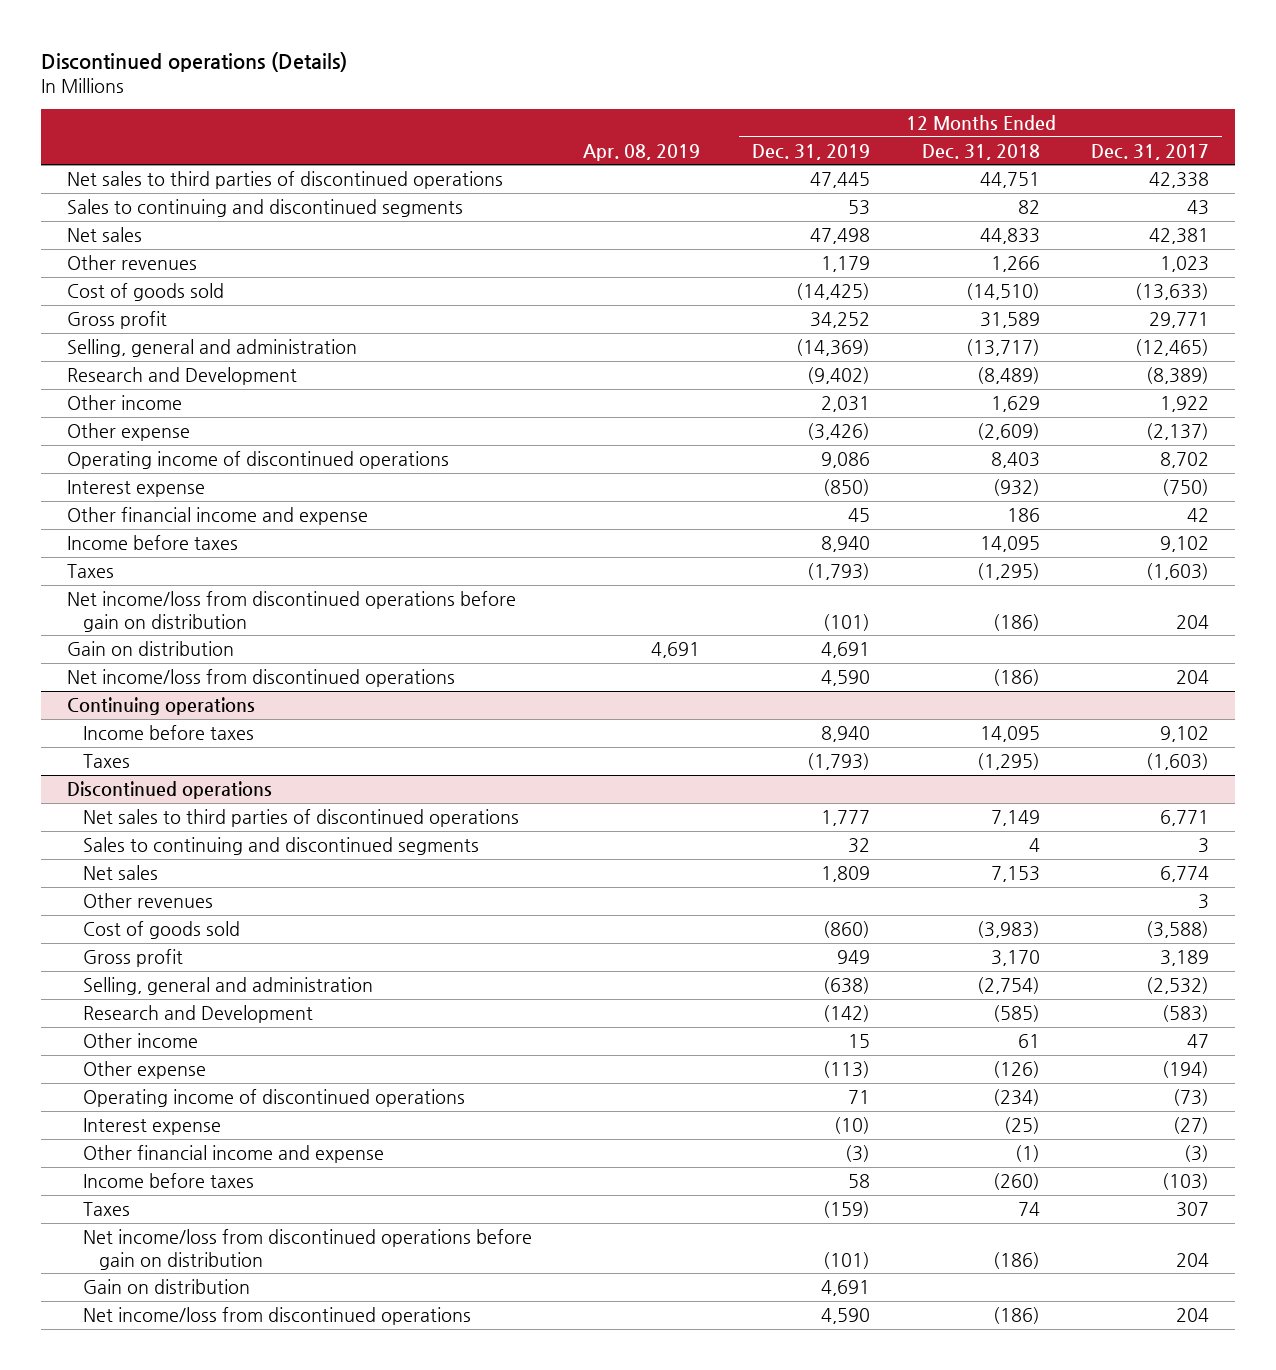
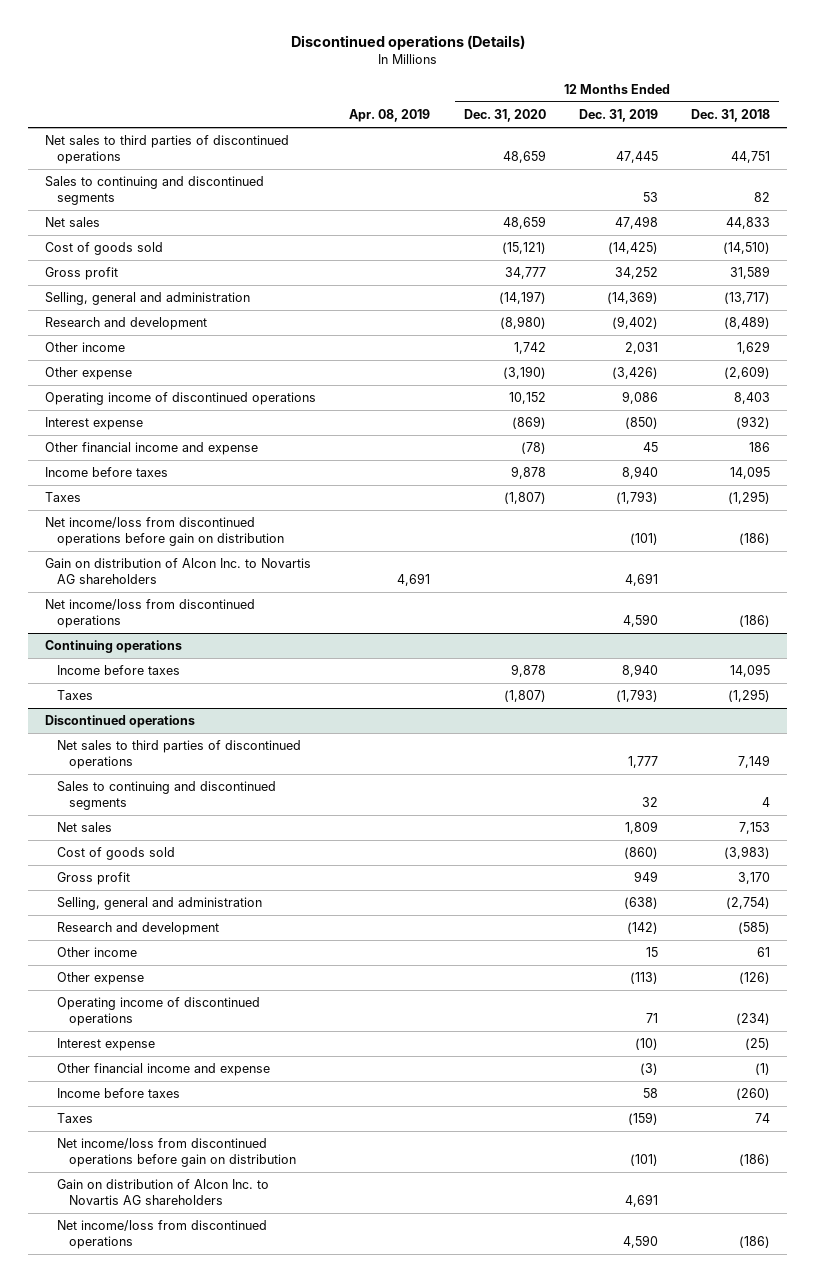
- | Apr. 08, 2019 | 12 Months Ended Dec. 31, 2019 | 12 Months Ended Dec. 31, 2018 | 12 Months Ended Dec. 31, 2017
+ | Apr. 08, 2019 | 12 Months Ended Dec. 31, 2020 | 12 Months Ended Dec. 31, 2019 | 12 Months Ended Dec. 31, 2018
- Other revenues | | 1,179 | 1,266 | 1,023
- Research and Development | | (9,402) | (8,489) | (8,389)
+ Research and development | | (8,980) | (9,402) | (8,489)
- Gain on distribution | 4,691 | 4,691 | |
+ Gain on distribution of Alcon Inc. to Novartis AG shareholders | 4,691 | | 4,691 |
@ Discontinued operations
- Other revenues | | | | 3
- Research and Development | | (142) | (585) | (583)
+ Research and development | | | (142) | (585)
- Gain on distribution | | 4,691 | |
+ Gain on distribution of Alcon Inc. to Novartis AG shareholders | | | 4,691 |

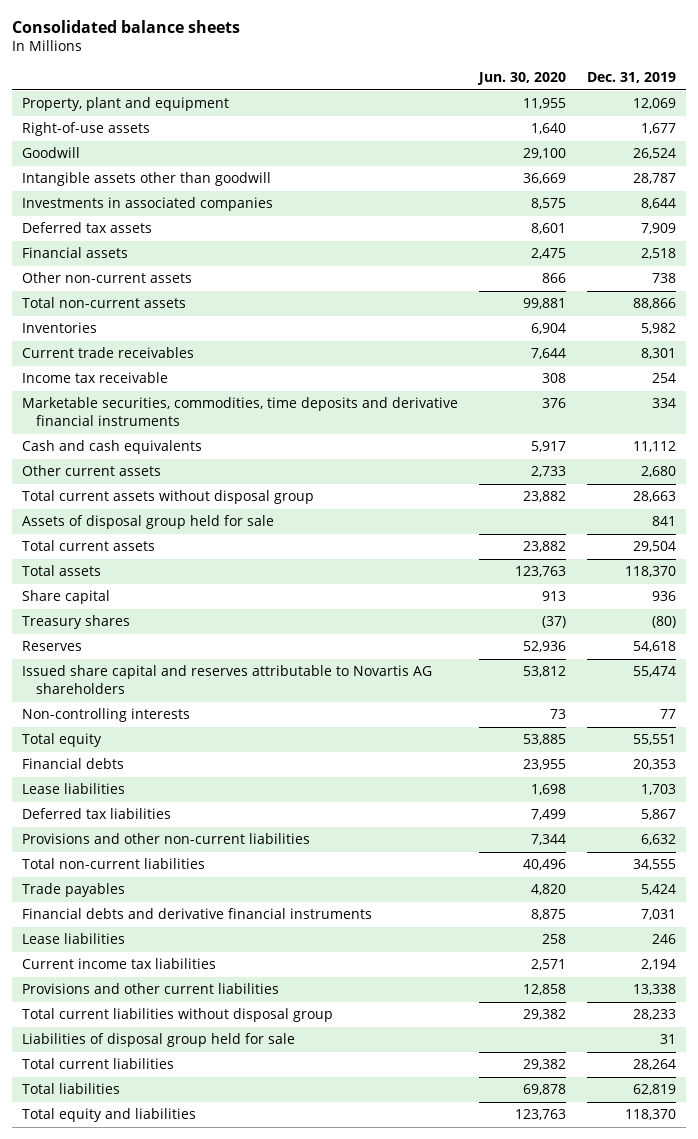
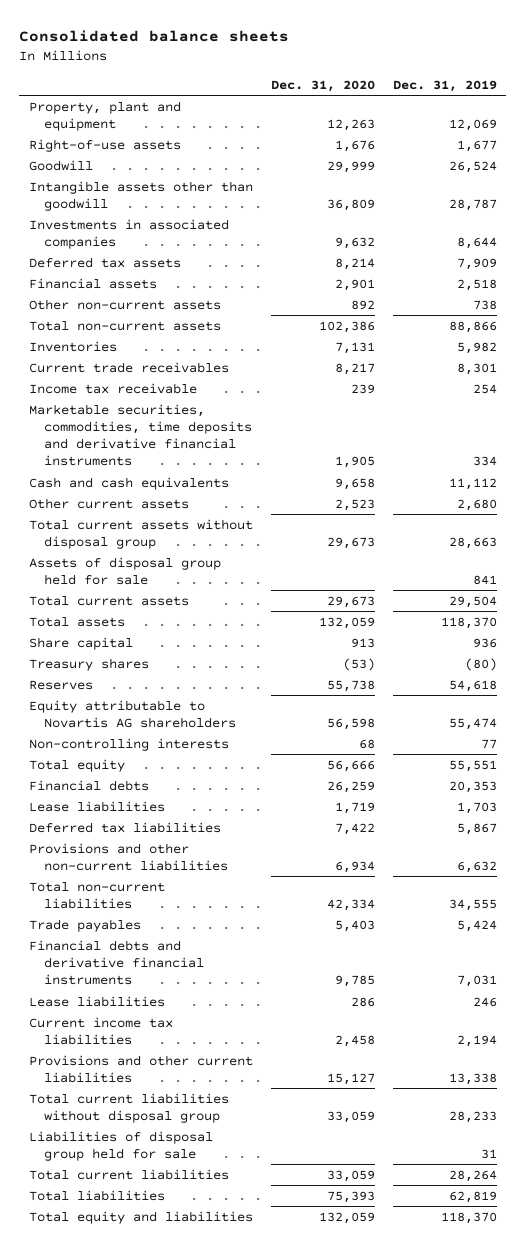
- | Jun. 30, 2020 | Dec. 31, 2019
+ | Dec. 31, 2020 | Dec. 31, 2019
- Issued share capital and reserves attributable to Novartis AG shareholders | 53,812 | 55,474
+ Equity attributable to Novartis AG shareholders | 56,598 | 55,474

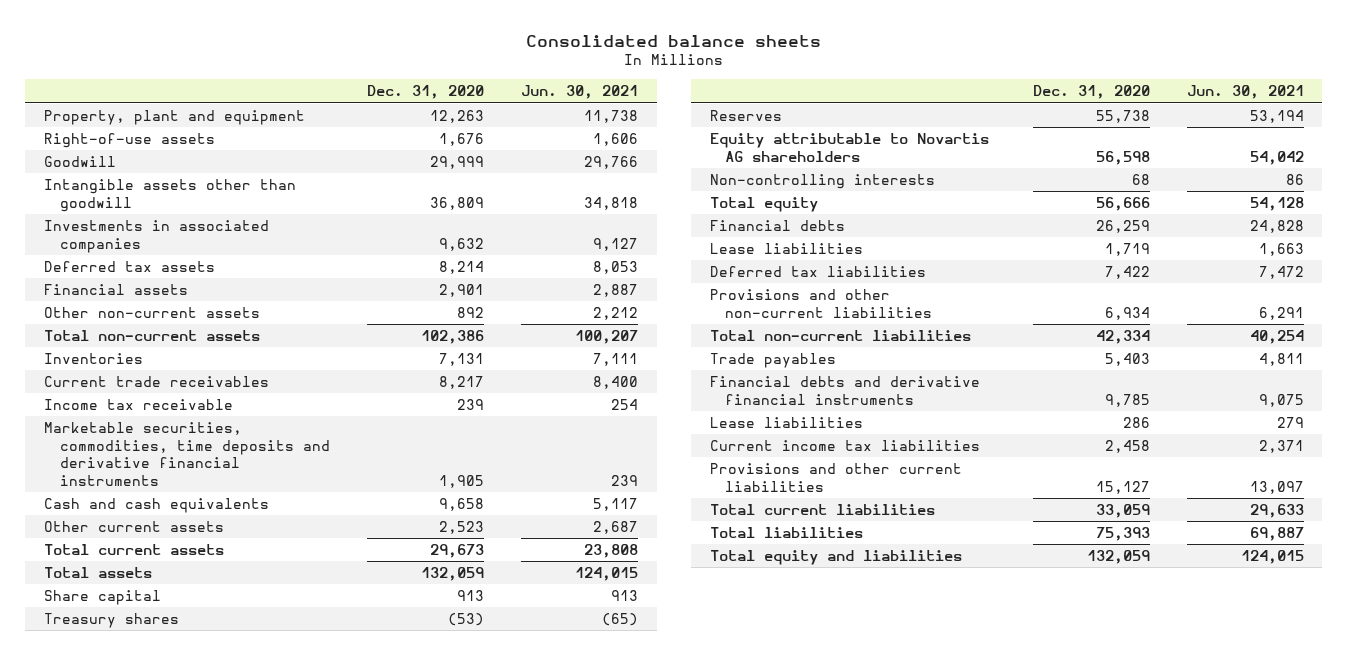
- | Dec. 31, 2020 | Dec. 31, 2019
+ | Dec. 31, 2020 | Jun. 30, 2021
- Total current assets without disposal group | 29,673 | 28,663
- Assets of disposal group held for sale | | 841
- Total current liabilities without disposal group | 33,059 | 28,233
- Liabilities of disposal group held for sale | | 31

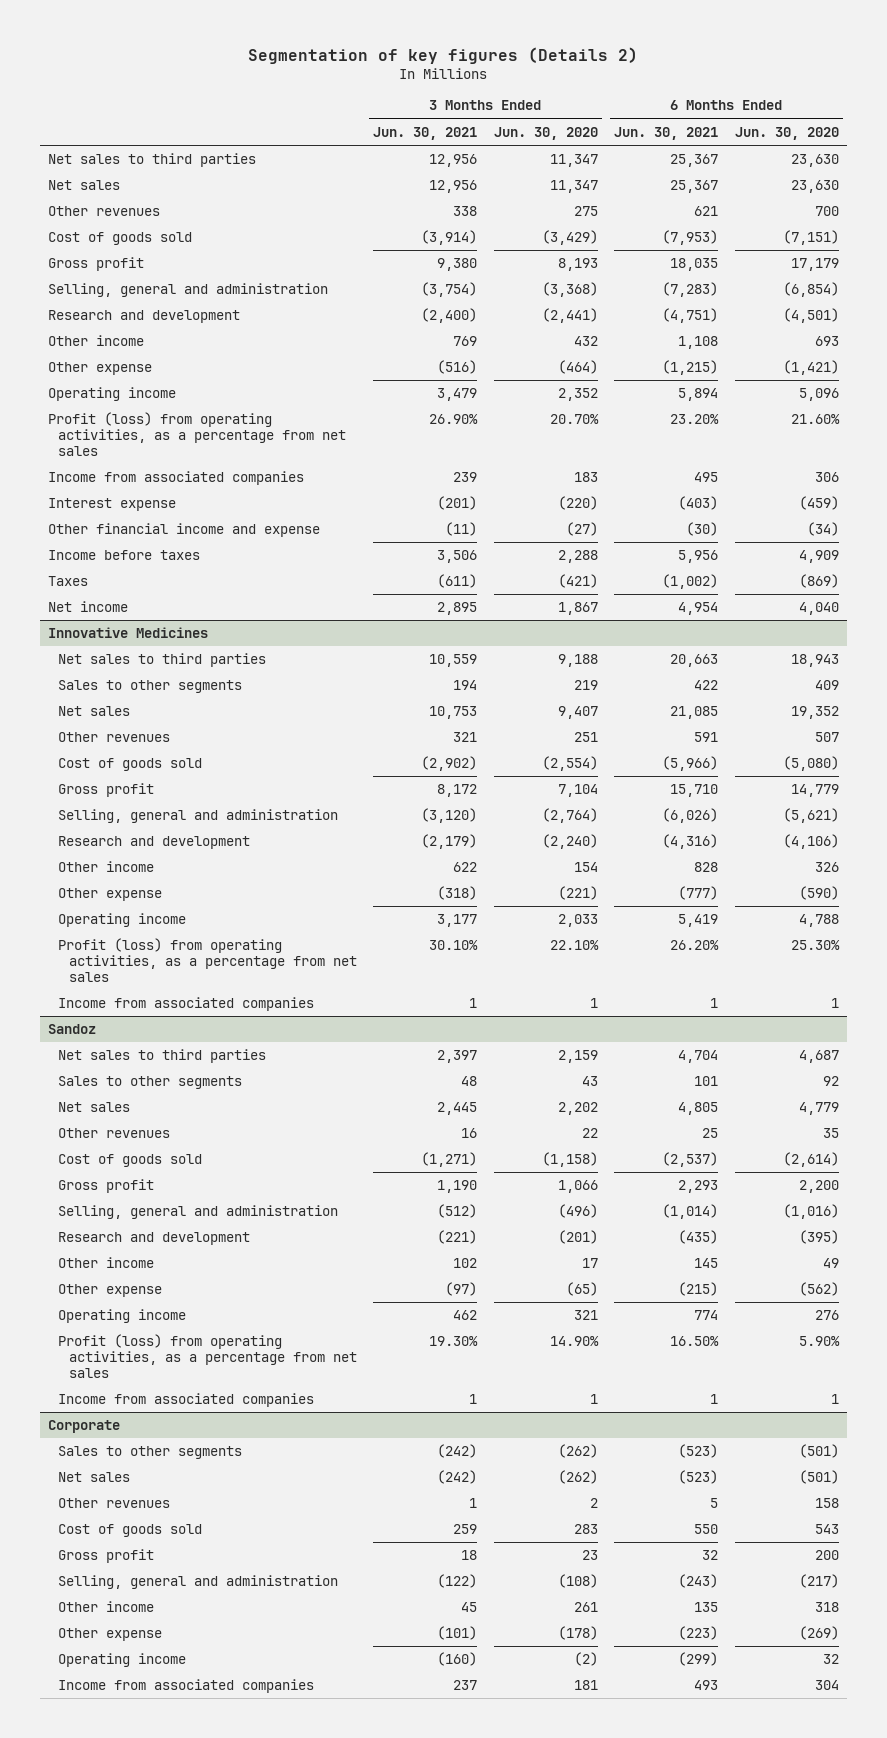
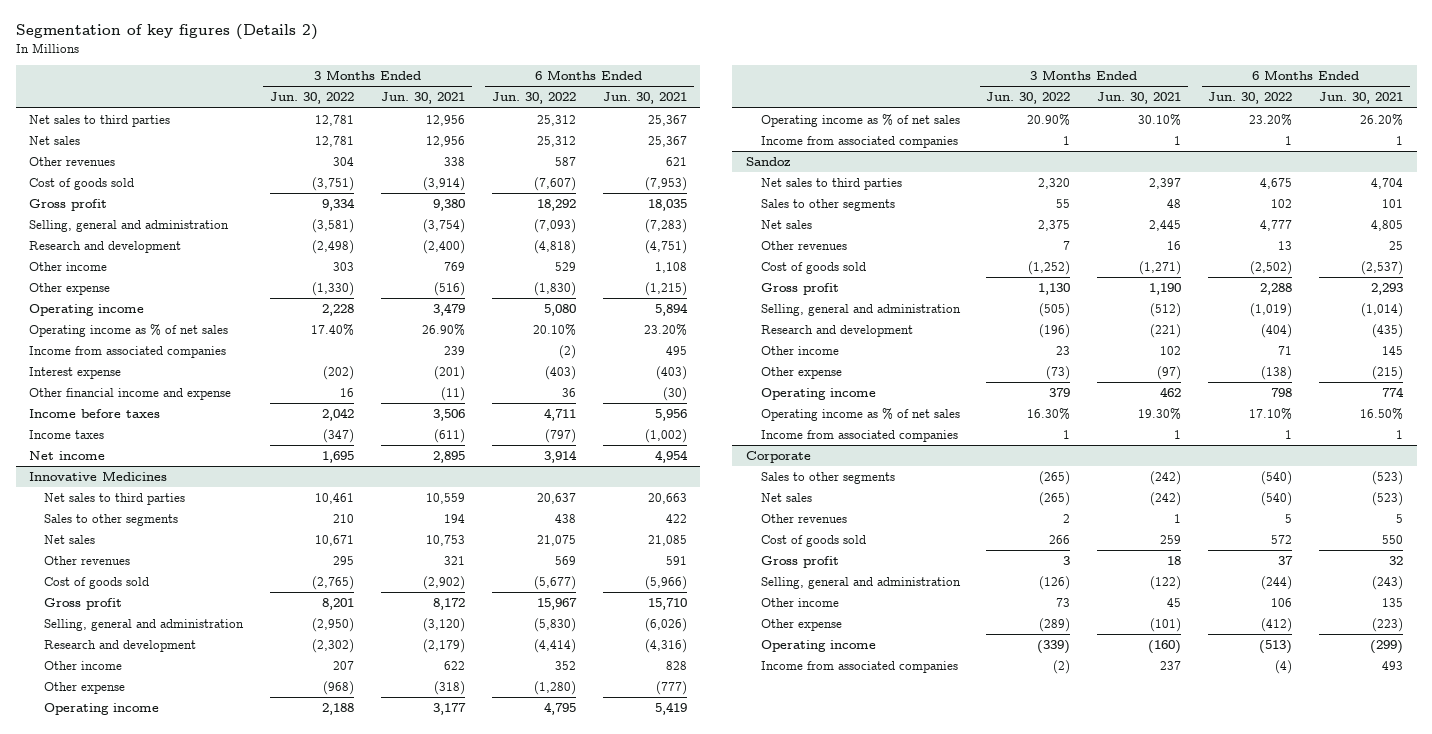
- | 3 Months Ended Jun. 30, 2021 | 3 Months Ended Jun. 30, 2020 | 6 Months Ended Jun. 30, 2021 | 6 Months Ended Jun. 30, 2020
+ | 3 Months Ended Jun. 30, 2022 | 3 Months Ended Jun. 30, 2021 | 6 Months Ended Jun. 30, 2022 | 6 Months Ended Jun. 30, 2021
- Profit (loss) from operating activities, as a percentage from net sales | 26.90% | 20.70% | 23.20% | 21.60%
+ Operating income as % of net sales | 17.40% | 26.90% | 20.10% | 23.20%
- Taxes | (611) | (421) | (1,002) | (869)
+ Income taxes | (347) | (611) | (797) | (1,002)
@ Innovative Medicines
- Profit (loss) from operating activities, as a percentage from net sales | 30.10% | 22.10% | 26.20% | 25.30%
+ Operating income as % of net sales | 20.90% | 30.10% | 23.20% | 26.20%
@ Sandoz
- Profit (loss) from operating activities, as a percentage from net sales | 19.30% | 14.90% | 16.50% | 5.90%
+ Operating income as % of net sales | 16.30% | 19.30% | 17.10% | 16.50%

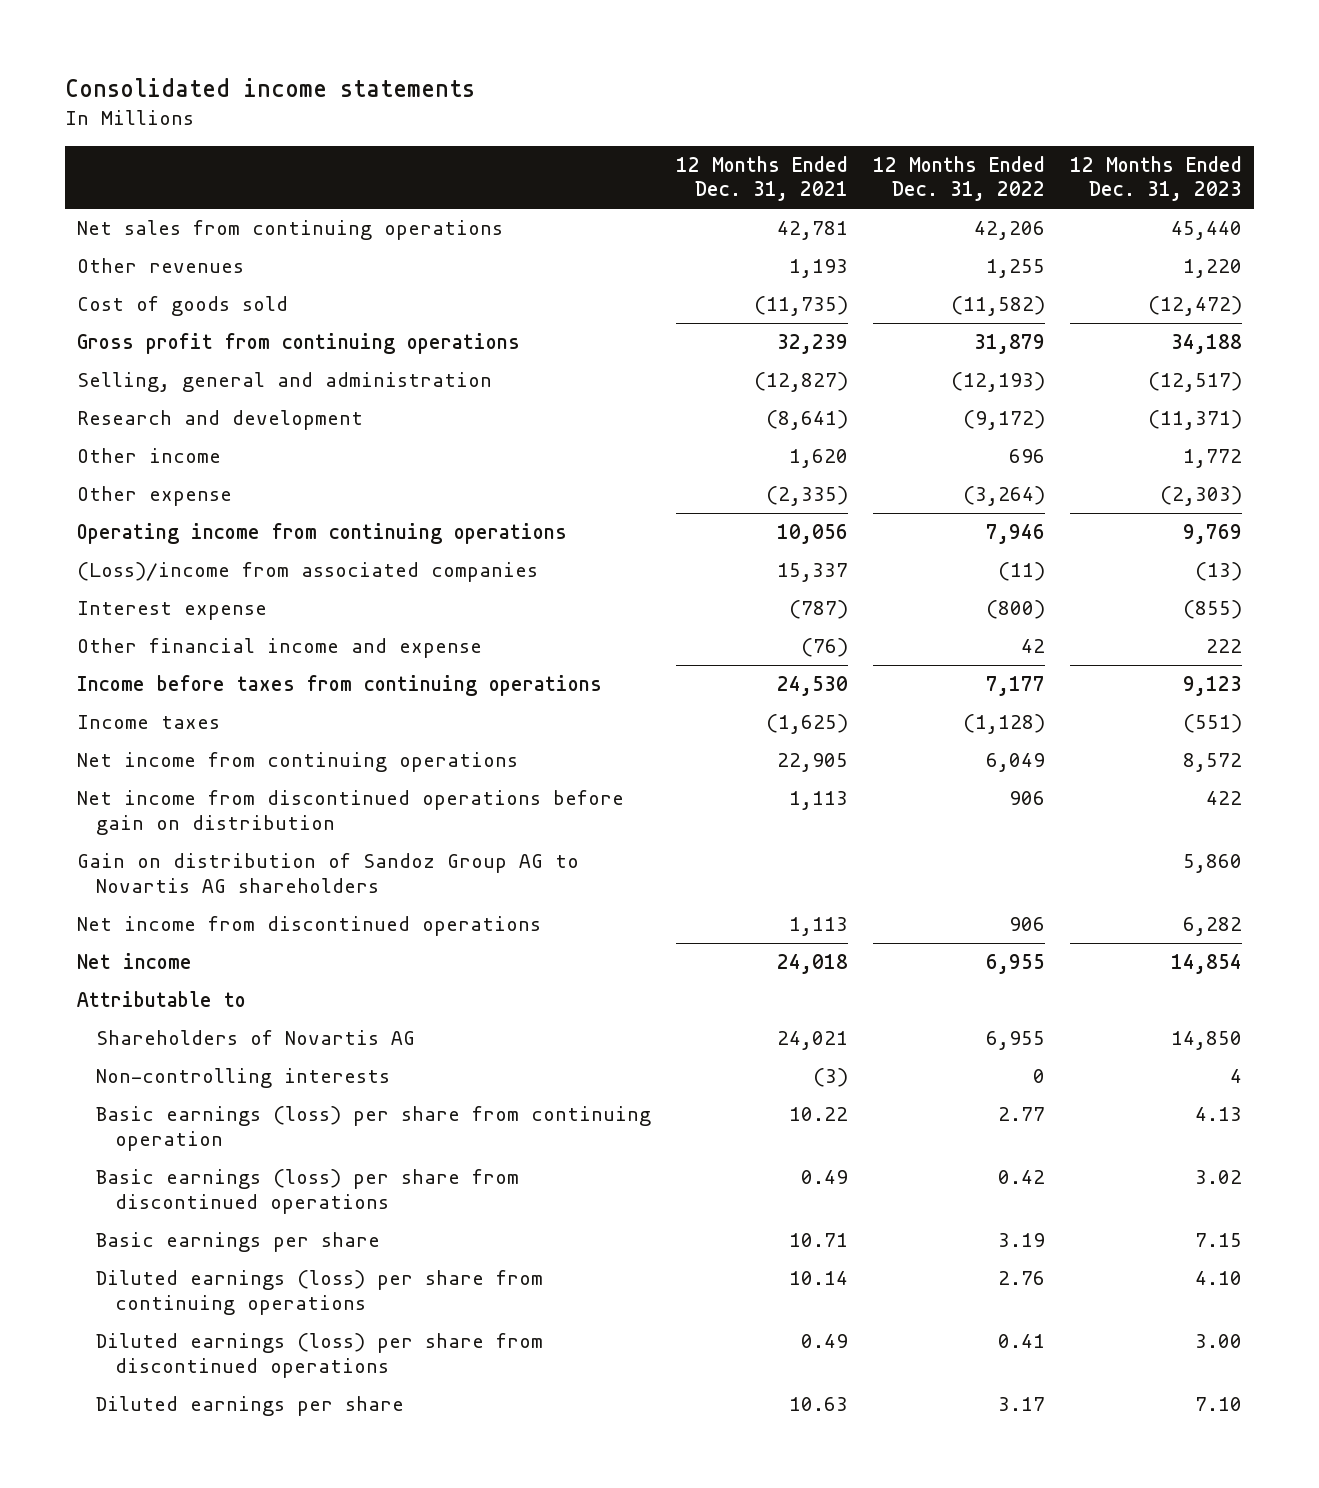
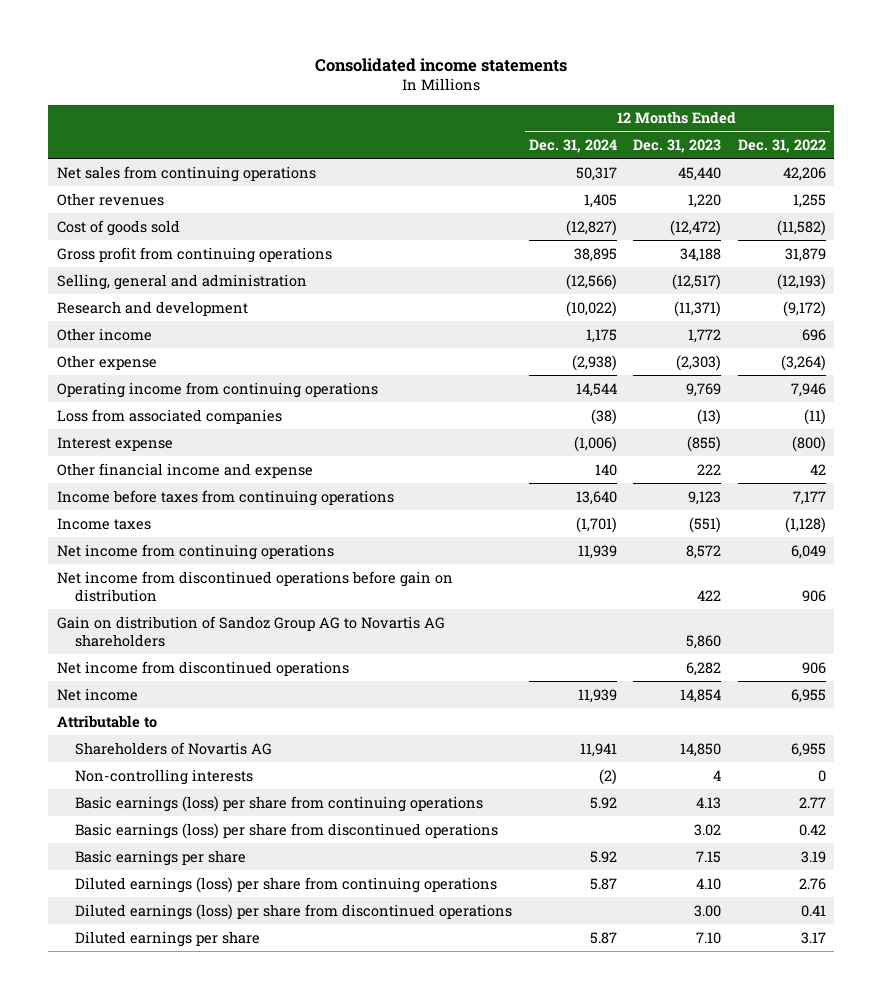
- | 12 Months Ended Dec. 31, 2021 | 12 Months Ended Dec. 31, 2022 | 12 Months Ended Dec. 31, 2023
+ | 12 Months Ended Dec. 31, 2024 | 12 Months Ended Dec. 31, 2023 | 12 Months Ended Dec. 31, 2022
- (Loss)/income from associated companies | 15,337 | (11) | (13)
+ Loss from associated companies | (38) | (13) | (11)
- Basic earnings (loss) per share from continuing operation | 10.22 | 2.77 | 4.13
+ Basic earnings (loss) per share from continuing operations | 5.92 | 4.13 | 2.77

